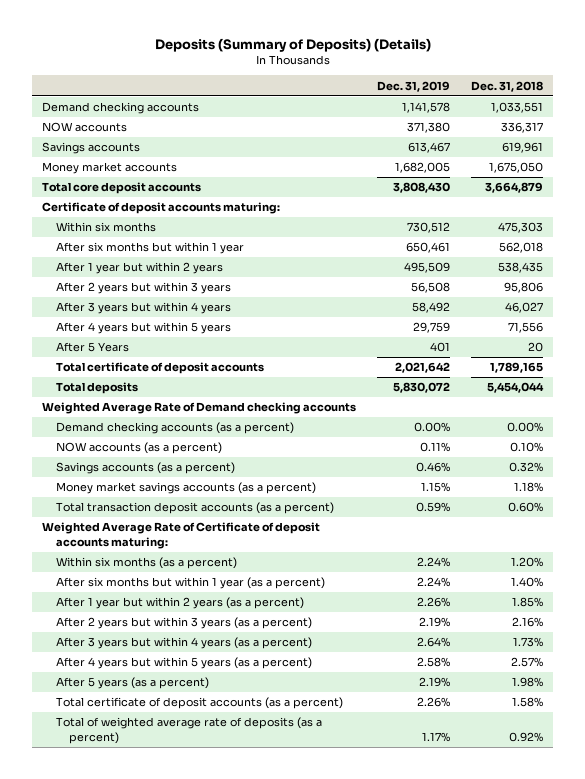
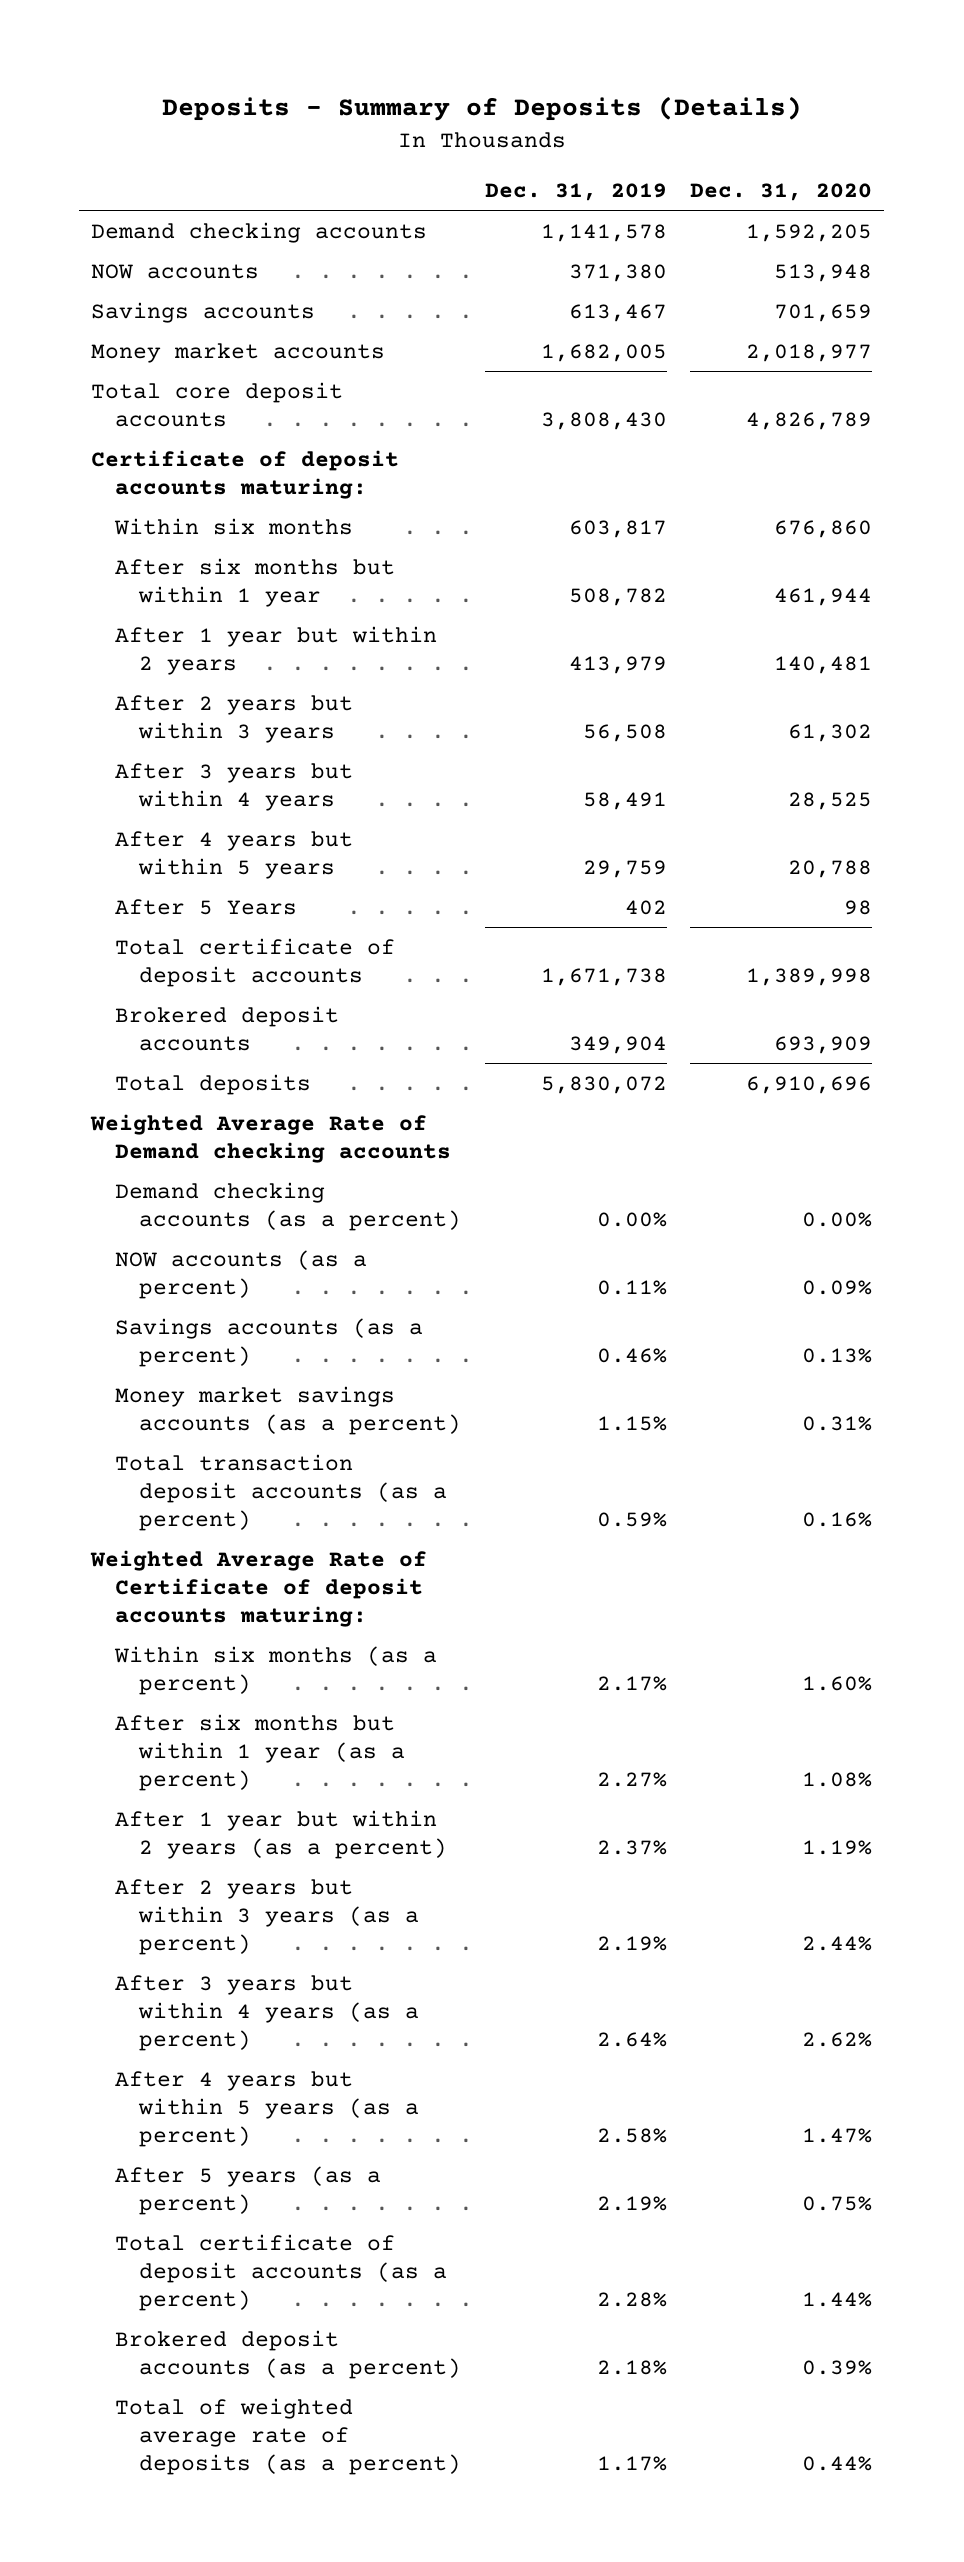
- Deposits (Summary of Deposits) (Details)
+ Deposits - Summary of Deposits (Details)
- | Dec. 31, 2019 | Dec. 31, 2018
+ | Dec. 31, 2019 | Dec. 31, 2020
- Within six months | 730,512 | 475,303
- After six months but within 1 year | 650,461 | 562,018
- After 1 year but within 2 years | 495,509 | 538,435
+ Within six months | 603,817 | 676,860
+ After six months but within 1 year | 508,782 | 461,944
+ After 1 year but within 2 years | 413,979 | 140,481
- After 3 years but within 4 years | 58,492 | 46,027
+ After 3 years but within 4 years | 58,491 | 28,525
- After 5 Years | 401 | 20
- Total certificate of deposit accounts | 2,021,642 | 1,789,165
+ After 5 Years | 402 | 98
+ Total certificate of deposit accounts | 1,671,738 | 1,389,998
+ Brokered deposit accounts | 349,904 | 693,909
- Within six months (as a percent) | 2.24% | 1.20%
- After six months but within 1 year (as a percent) | 2.24% | 1.40%
- After 1 year but within 2 years (as a percent) | 2.26% | 1.85%
+ Within six months (as a percent) | 2.17% | 1.60%
+ After six months but within 1 year (as a percent) | 2.27% | 1.08%
+ After 1 year but within 2 years (as a percent) | 2.37% | 1.19%
- Total certificate of deposit accounts (as a percent) | 2.26% | 1.58%
+ Total certificate of deposit accounts (as a percent) | 2.28% | 1.44%
+ Brokered deposit accounts (as a percent) | 2.18% | 0.39%

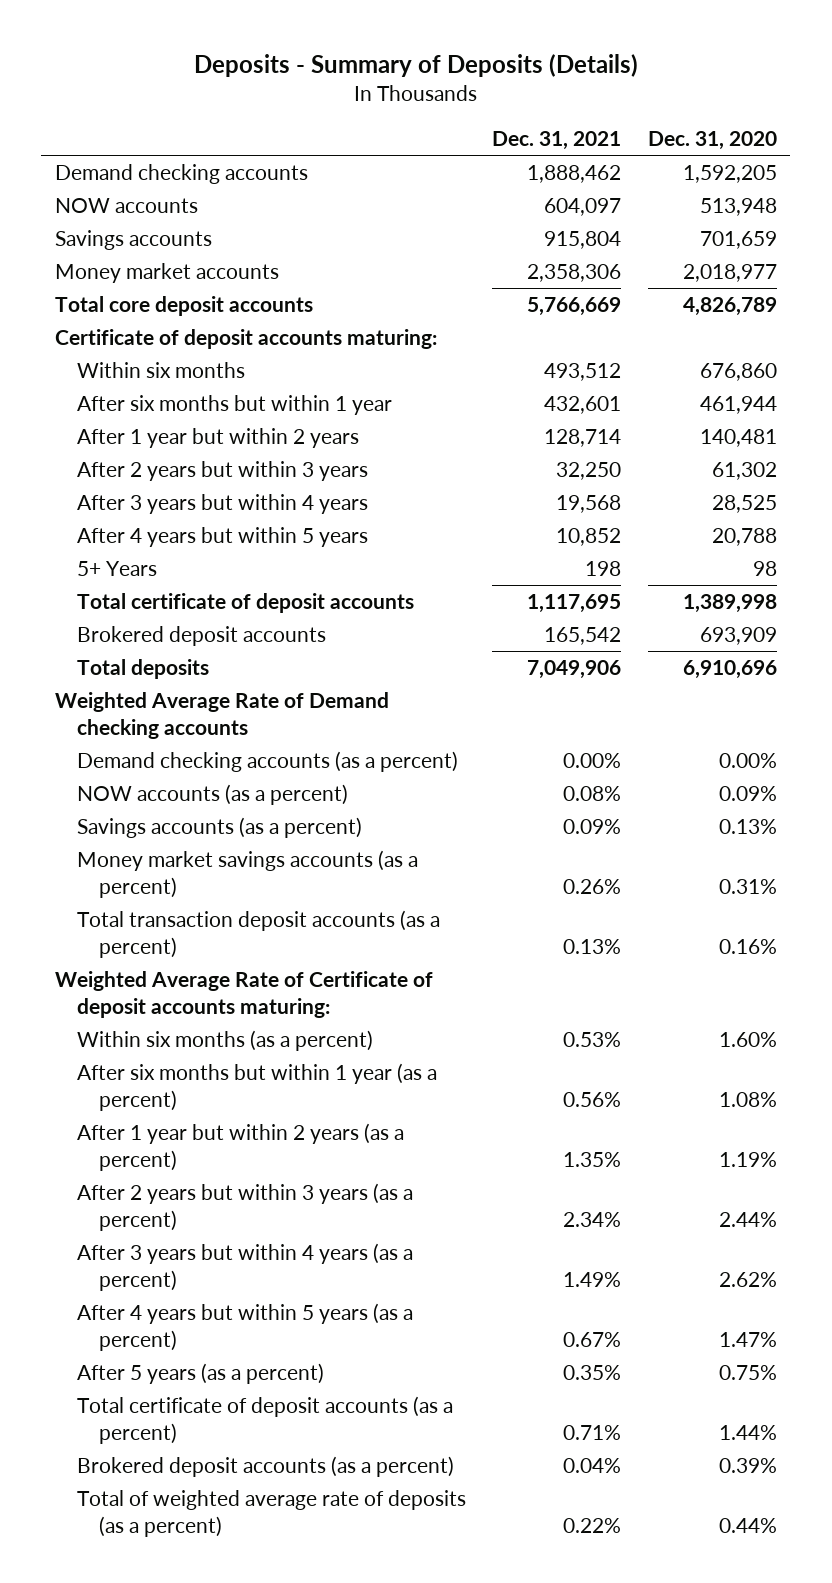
- | Dec. 31, 2019 | Dec. 31, 2020
+ | Dec. 31, 2021 | Dec. 31, 2020
- After 5 Years | 402 | 98
+ 5+ Years | 198 | 98

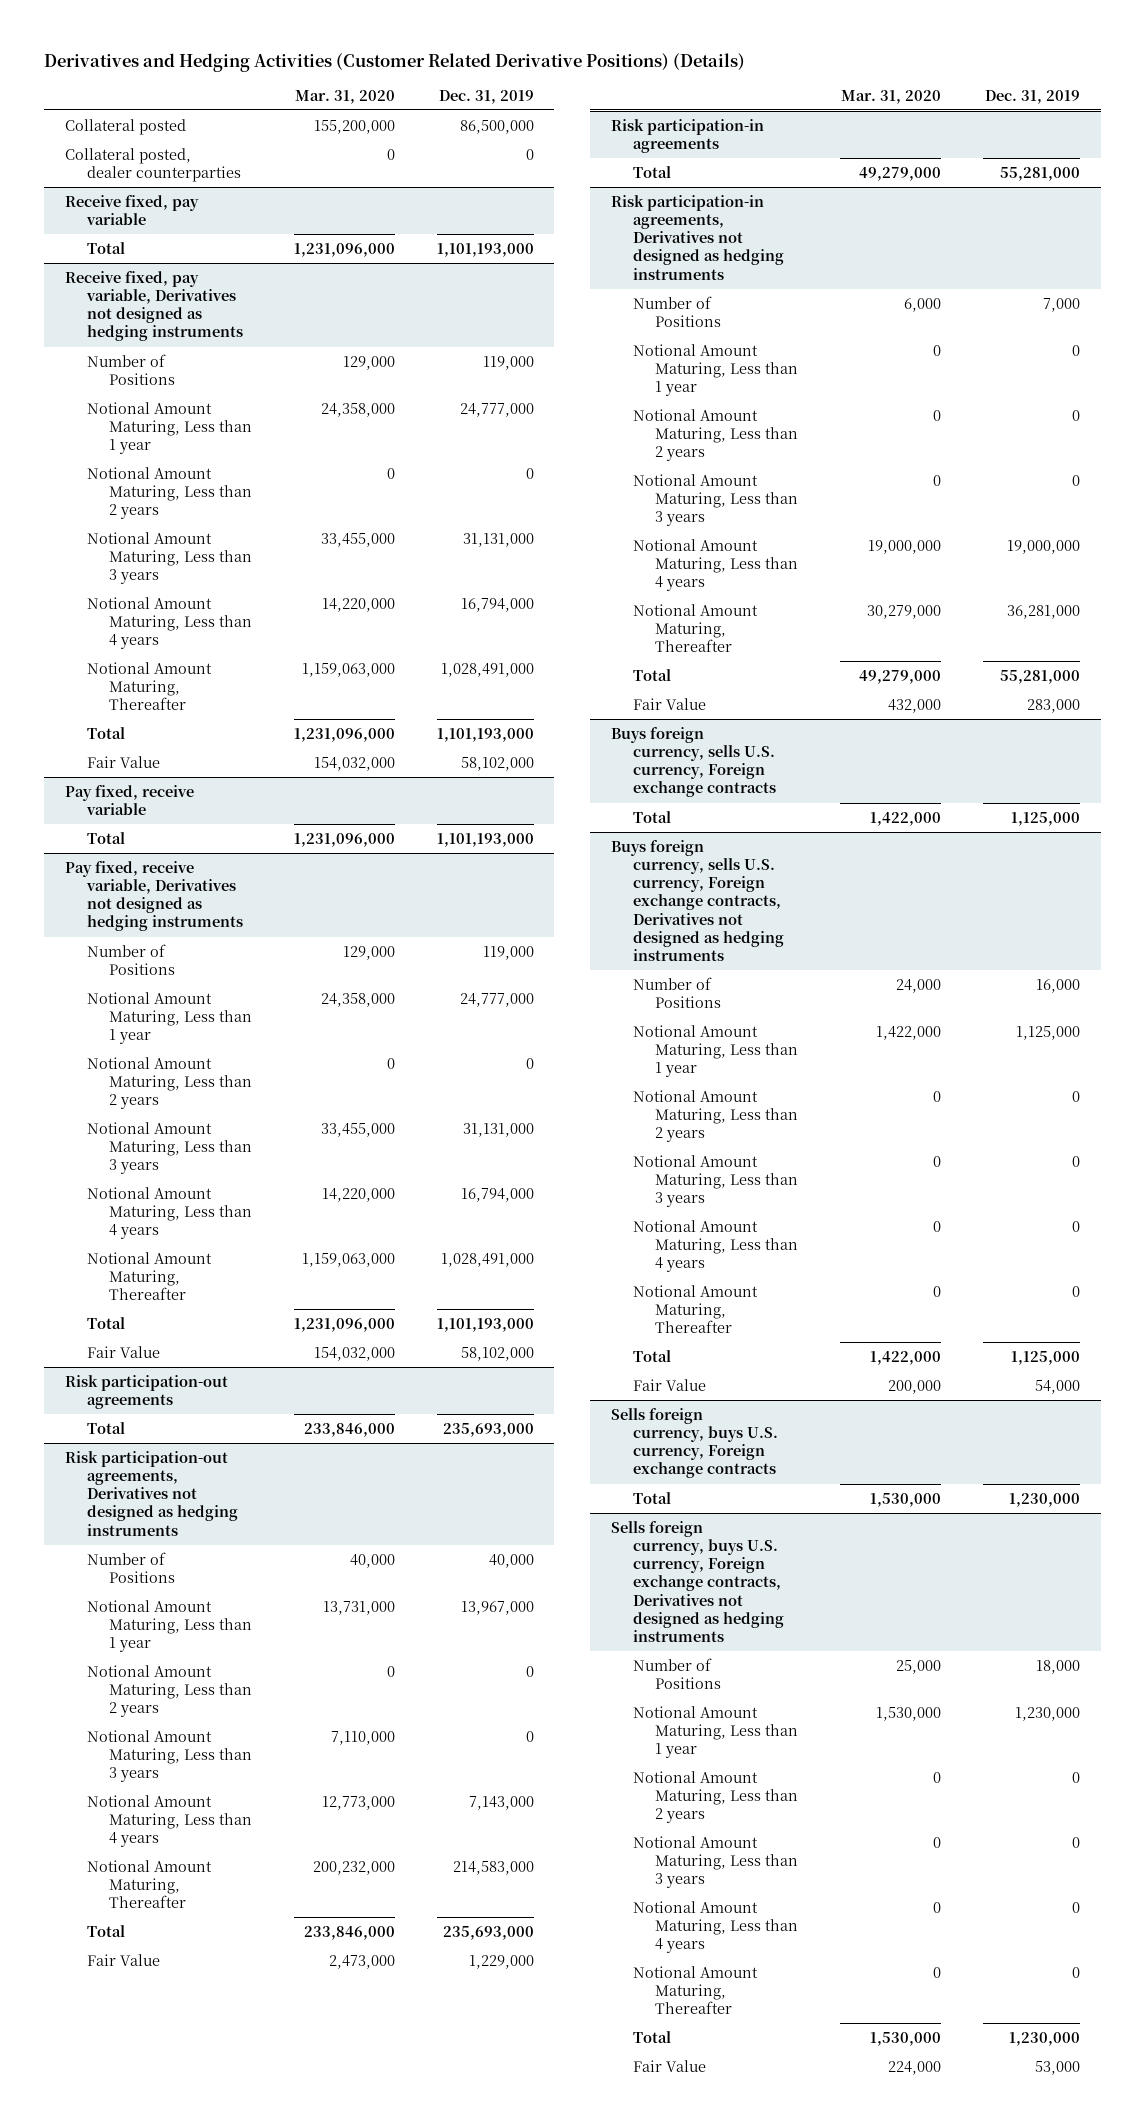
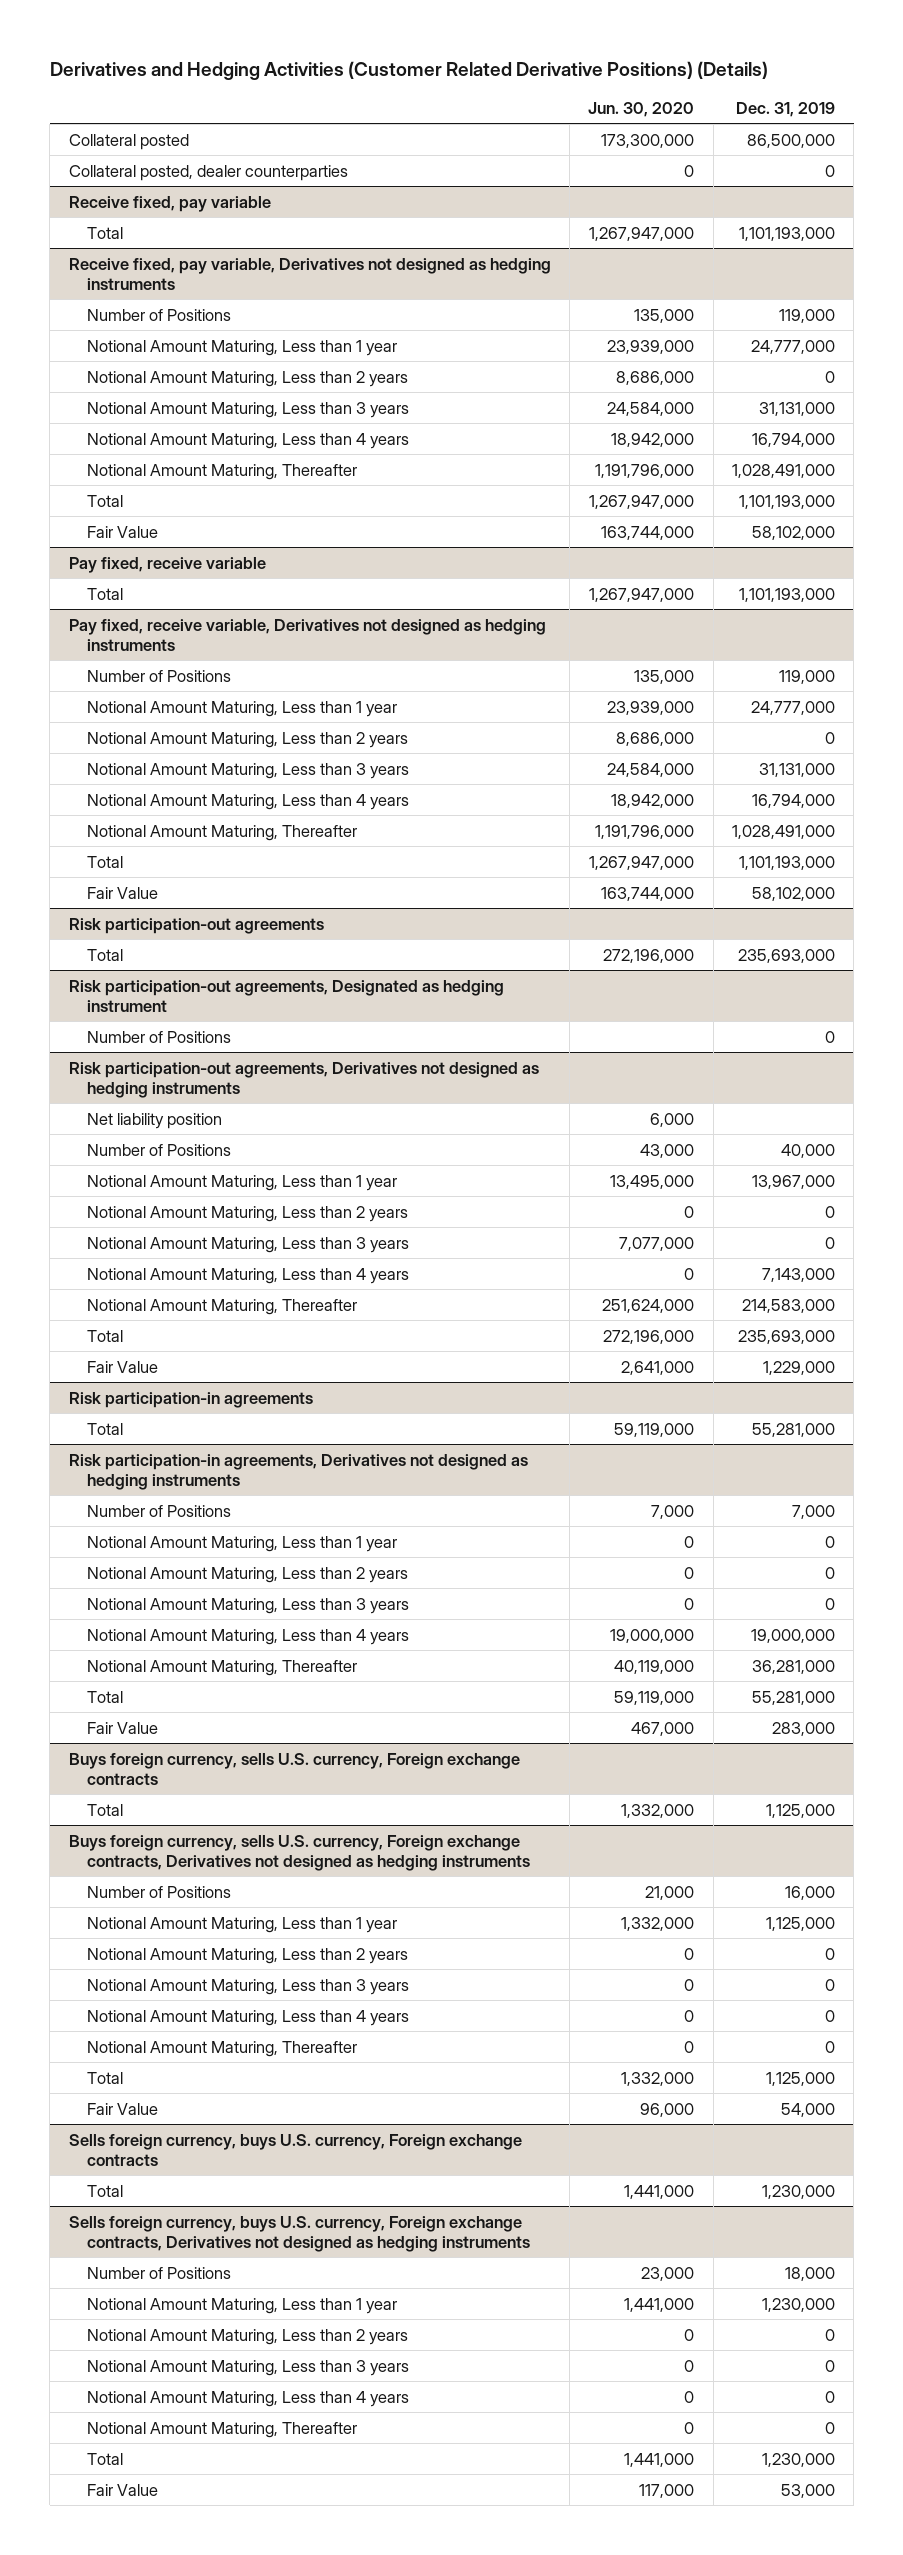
- | Mar. 31, 2020 | Dec. 31, 2019
+ | Jun. 30, 2020 | Dec. 31, 2019
+ Risk participation-out agreements, Designated as hedging instrument
+ Number of Positions | | 0
@ Risk participation-out agreements, Derivatives not designed as hedging instruments
+ Net liability position | 6,000 |

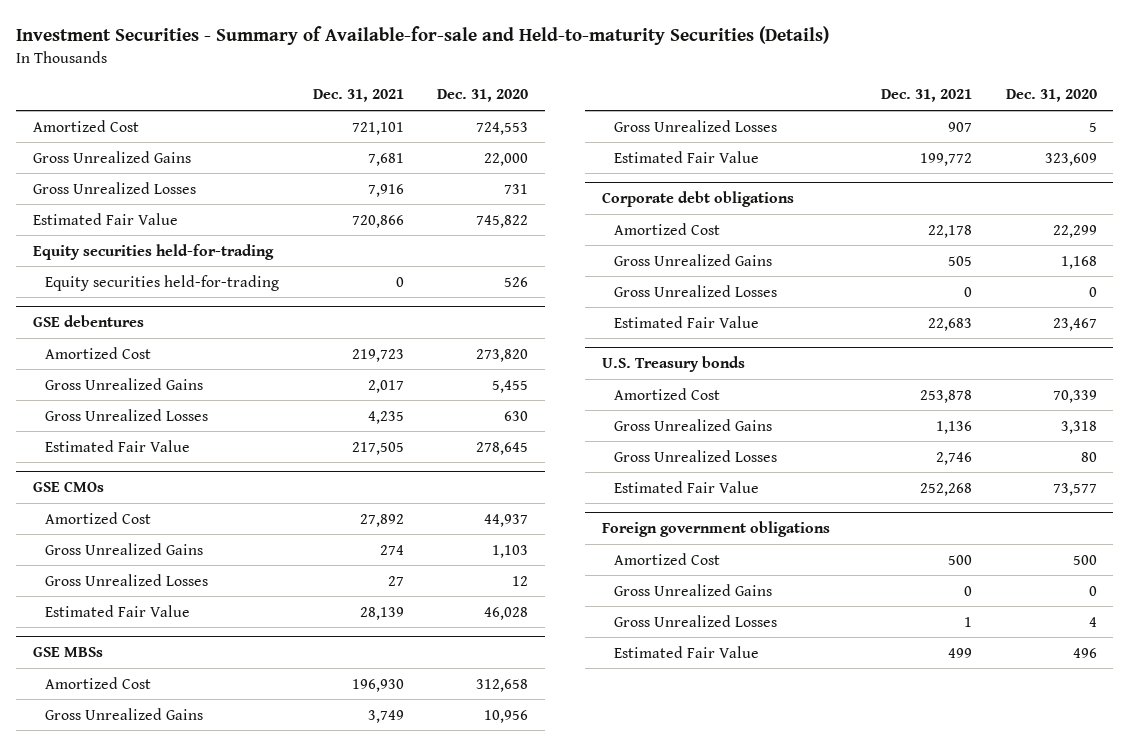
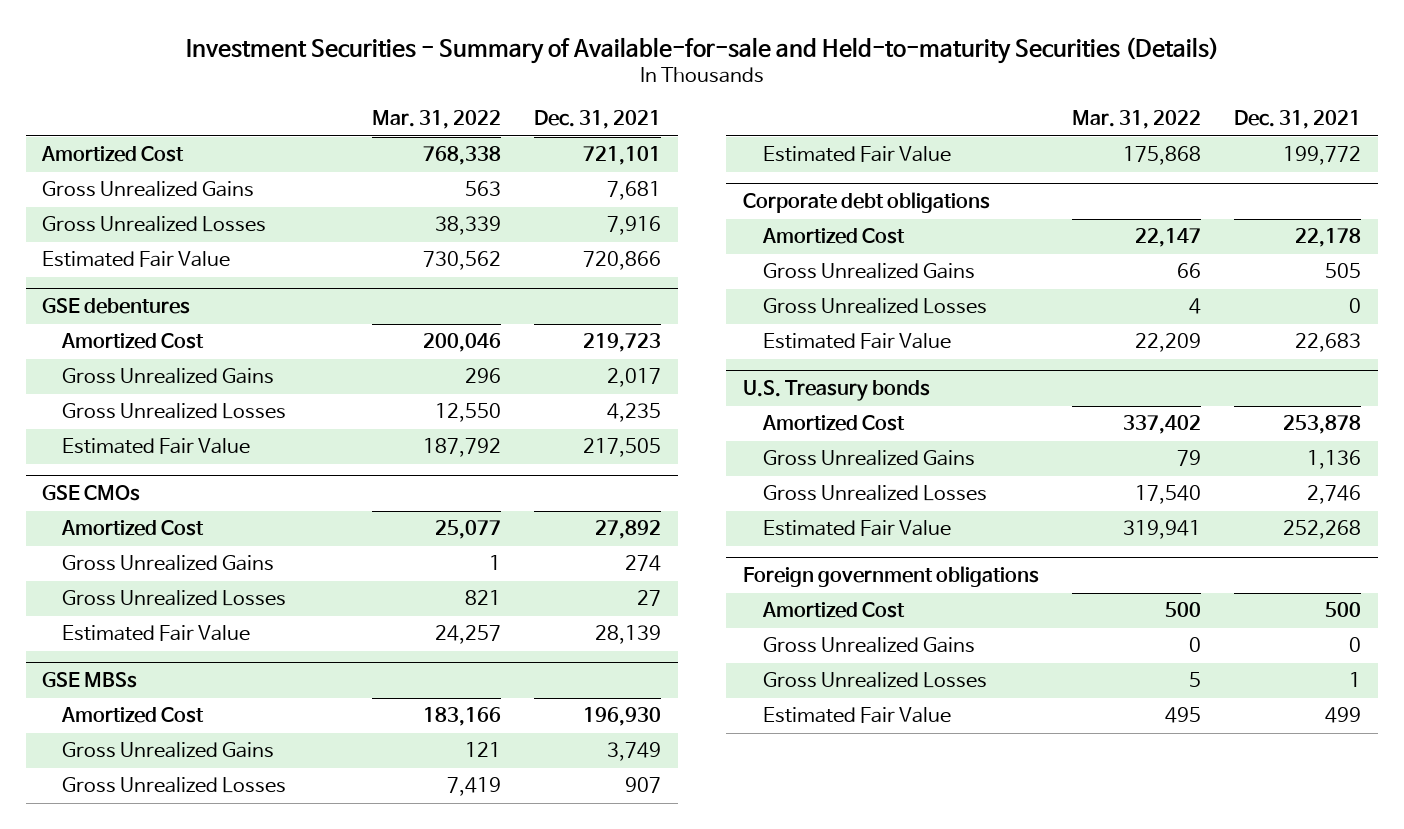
- | Dec. 31, 2021 | Dec. 31, 2020
+ | Mar. 31, 2022 | Dec. 31, 2021
- Equity securities held-for-trading
- Equity securities held-for-trading | 0 | 526

